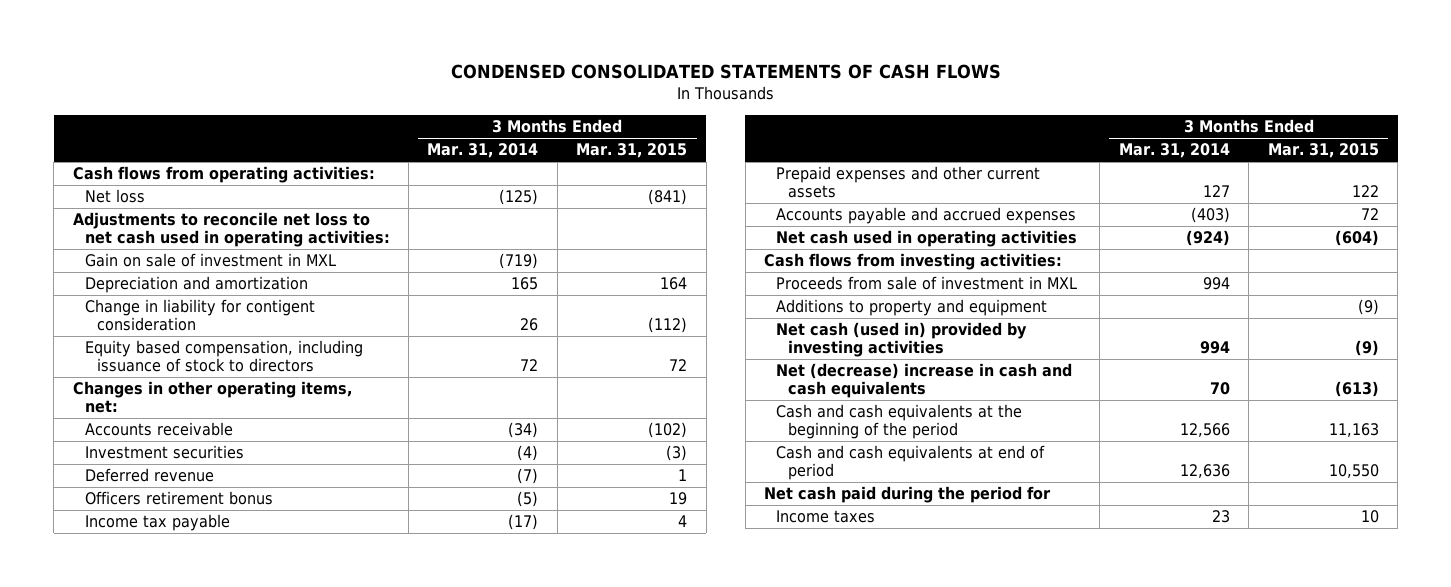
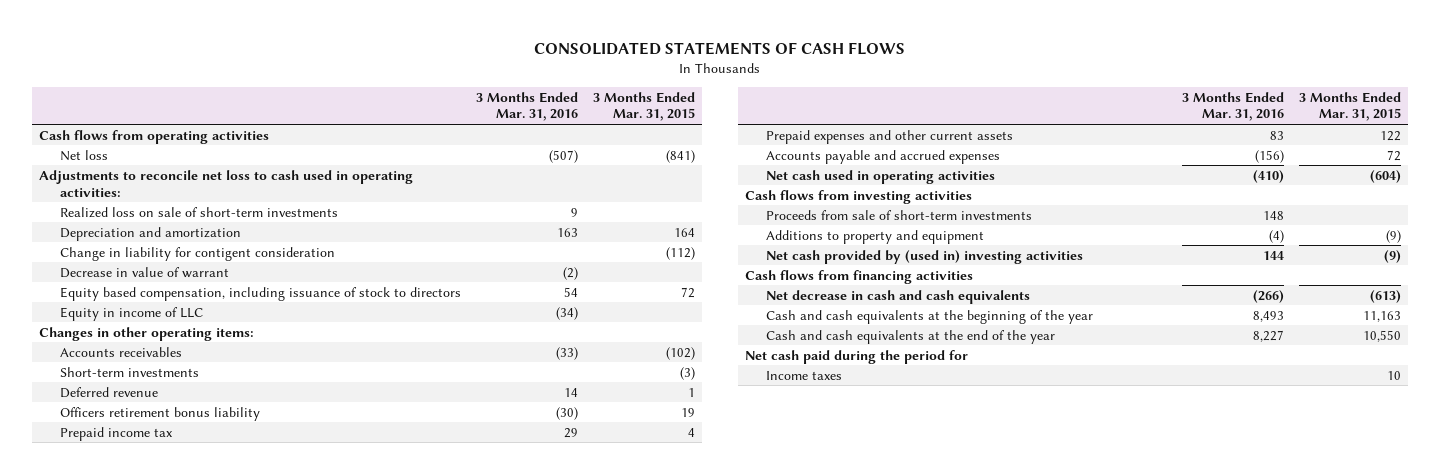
- CONDENSED CONSOLIDATED STATEMENTS OF CASH FLOWS
+ CONSOLIDATED STATEMENTS OF CASH FLOWS
- | 3 Months Ended Mar. 31, 2014 | 3 Months Ended Mar. 31, 2015
+ | 3 Months Ended Mar. 31, 2016 | 3 Months Ended Mar. 31, 2015
- Cash flows from operating activities:
+ Cash flows from operating activities
- Adjustments to reconcile net loss to net cash used in operating activities:
- Gain on sale of investment in MXL | (719) |
+ Adjustments to reconcile net loss to cash used in operating activities:
+ Realized loss on sale of short-term investments | 9 |
+ Decrease in value of warrant | (2) |
- Changes in other operating items, net:
- Accounts receivable | (34) | (102)
- Investment securities | (4) | (3)
+ Equity in income of LLC | (34) |
+ Changes in other operating items:
+ Accounts receivables | (33) | (102)
+ Short-term investments | | (3)
- Officers retirement bonus | (5) | 19
- Income tax payable | (17) | 4
+ Officers retirement bonus liability | (30) | 19
+ Prepaid income tax | 29 | 4
- Cash flows from investing activities:
- Proceeds from sale of investment in MXL | 994 |
+ Cash flows from investing activities
+ Proceeds from sale of short-term investments | 148 |
- Net cash (used in) provided by investing activities | 994 | (9)
- Net (decrease) increase in cash and cash equivalents | 70 | (613)
- Cash and cash equivalents at the beginning of the period | 12,566 | 11,163
- Cash and cash equivalents at end of period | 12,636 | 10,550
+ Net cash provided by (used in) investing activities | 144 | (9)
+ Cash flows from financing activities
+ Net decrease in cash and cash equivalents | (266) | (613)
+ Cash and cash equivalents at the beginning of the year | 8,493 | 11,163
+ Cash and cash equivalents at the end of the year | 8,227 | 10,550

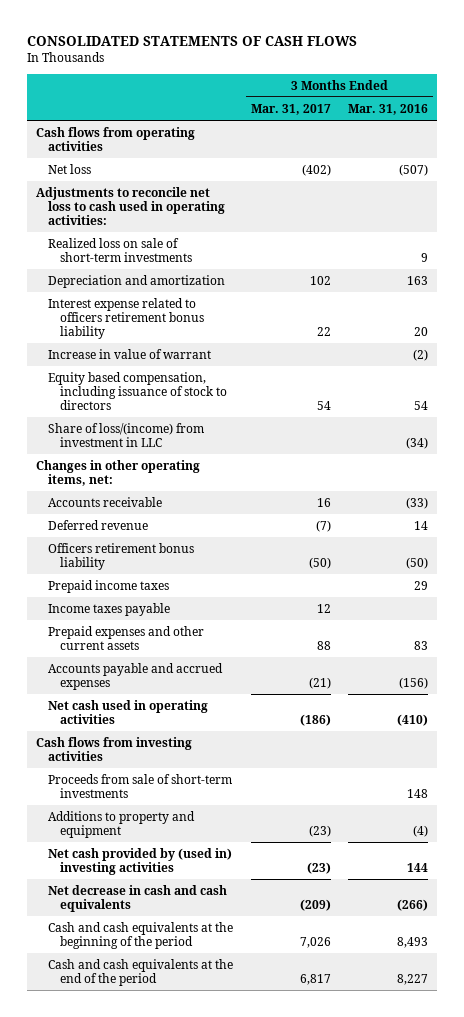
- | 3 Months Ended Mar. 31, 2016 | 3 Months Ended Mar. 31, 2015
+ | 3 Months Ended Mar. 31, 2017 | 3 Months Ended Mar. 31, 2016
- Change in liability for contigent consideration | | (112)
- Decrease in value of warrant | (2) |
+ Interest expense related to officers retirement bonus liability | 22 | 20
+ Increase in value of warrant | | (2)
- Equity in income of LLC | (34) |
- Changes in other operating items:
- Accounts receivables | (33) | (102)
- Short-term investments | | (3)
+ Share of loss/(income) from investment in LLC | | (34)
+ Changes in other operating items, net:
+ Accounts receivable | 16 | (33)
- Officers retirement bonus liability | (30) | 19
- Prepaid income tax | 29 | 4
+ Officers retirement bonus liability | (50) | (50)
+ Prepaid income taxes | | 29
+ Income taxes payable | 12 |
- Cash flows from financing activities
- Cash and cash equivalents at the beginning of the year | 8,493 | 11,163
- Cash and cash equivalents at the end of the year | 8,227 | 10,550
- Net cash paid during the period for
- Income taxes | | 10
+ Cash and cash equivalents at the beginning of the period | 7,026 | 8,493
+ Cash and cash equivalents at the end of the period | 6,817 | 8,227

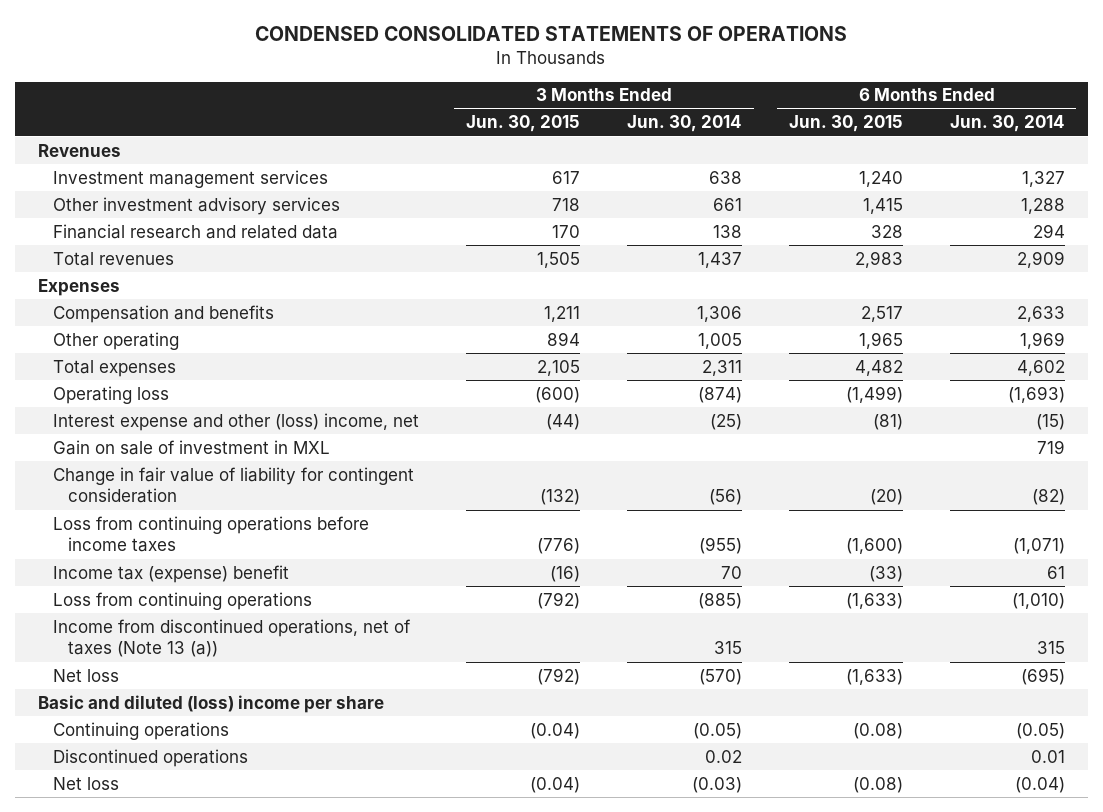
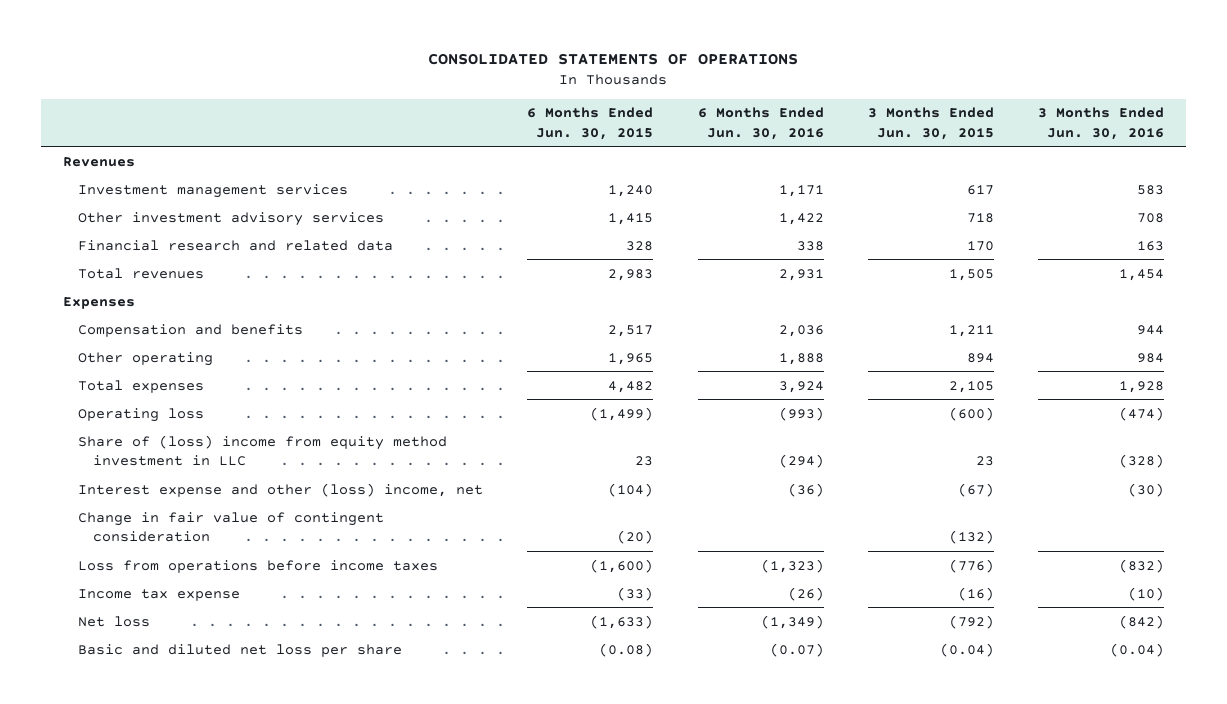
- CONDENSED CONSOLIDATED STATEMENTS OF OPERATIONS
+ CONSOLIDATED STATEMENTS OF OPERATIONS
- | 3 Months Ended Jun. 30, 2015 | 3 Months Ended Jun. 30, 2014 | 6 Months Ended Jun. 30, 2015 | 6 Months Ended Jun. 30, 2014
+ | 6 Months Ended Jun. 30, 2015 | 6 Months Ended Jun. 30, 2016 | 3 Months Ended Jun. 30, 2015 | 3 Months Ended Jun. 30, 2016
- Interest expense and other (loss) income, net | (44) | (25) | (81) | (15)
- Gain on sale of investment in MXL | | | | 719
- Change in fair value of liability for contingent consideration | (132) | (56) | (20) | (82)
- Loss from continuing operations before income taxes | (776) | (955) | (1,600) | (1,071)
- Income tax (expense) benefit | (16) | 70 | (33) | 61
- Loss from continuing operations | (792) | (885) | (1,633) | (1,010)
- Income from discontinued operations, net of taxes (Note 13 (a)) | | 315 | | 315
+ Share of (loss) income from equity method investment in LLC | 23 | (294) | 23 | (328)
+ Interest expense and other (loss) income, net | (104) | (36) | (67) | (30)
+ Change in fair value of contingent consideration | (20) | | (132) |
+ Loss from operations before income taxes | (1,600) | (1,323) | (776) | (832)
+ Income tax expense | (33) | (26) | (16) | (10)
- Basic and diluted (loss) income per share
- Continuing operations | (0.04) | (0.05) | (0.08) | (0.05)
- Discontinued operations | | 0.02 | | 0.01
- Net loss | (0.04) | (0.03) | (0.08) | (0.04)
+ Basic and diluted net loss per share | (0.08) | (0.07) | (0.04) | (0.04)

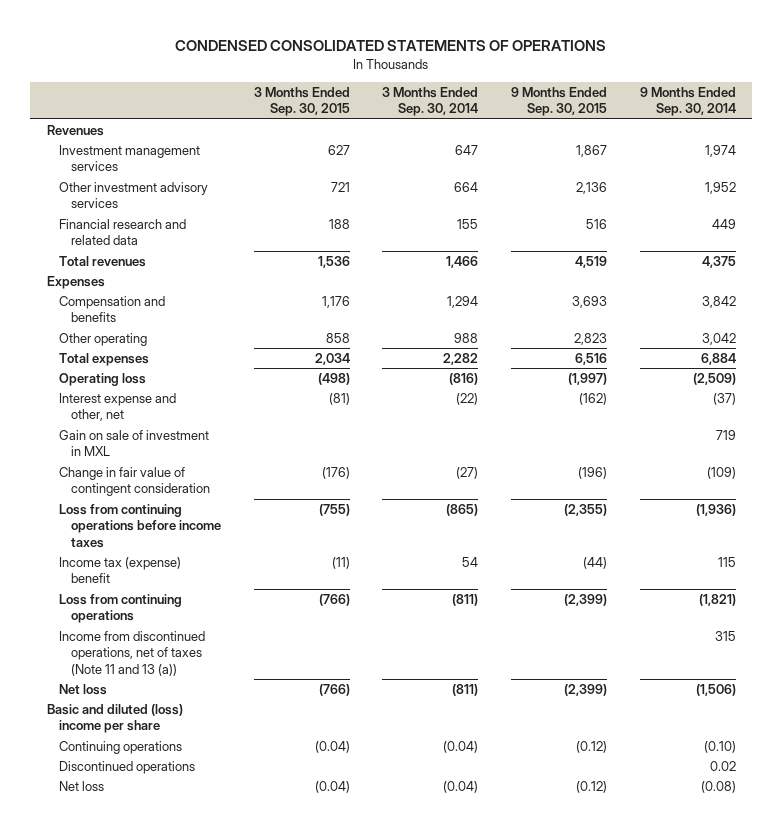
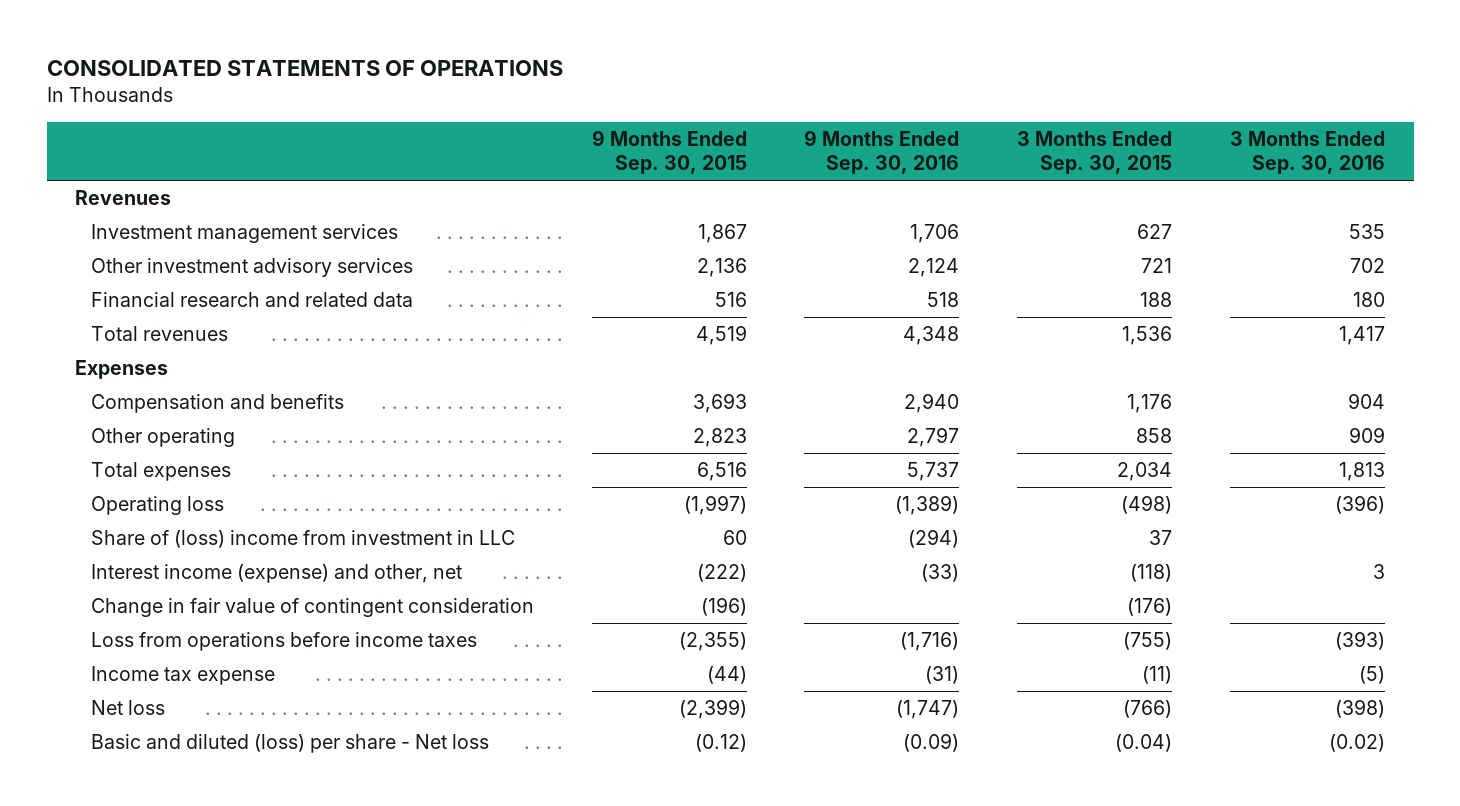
- CONDENSED CONSOLIDATED STATEMENTS OF OPERATIONS
+ CONSOLIDATED STATEMENTS OF OPERATIONS
- | 3 Months Ended Sep. 30, 2015 | 3 Months Ended Sep. 30, 2014 | 9 Months Ended Sep. 30, 2015 | 9 Months Ended Sep. 30, 2014
+ | 9 Months Ended Sep. 30, 2015 | 9 Months Ended Sep. 30, 2016 | 3 Months Ended Sep. 30, 2015 | 3 Months Ended Sep. 30, 2016
- Interest expense and other, net | (81) | (22) | (162) | (37)
- Gain on sale of investment in MXL | | | | 719
+ Share of (loss) income from investment in LLC | 60 | (294) | 37 |
+ Interest income (expense) and other, net | (222) | (33) | (118) | 3
- Loss from continuing operations before income taxes | (755) | (865) | (2,355) | (1,936)
- Income tax (expense) benefit | (11) | 54 | (44) | 115
- Loss from continuing operations | (766) | (811) | (2,399) | (1,821)
- Income from discontinued operations, net of taxes (Note 11 and 13 (a)) | | | | 315
+ Loss from operations before income taxes | (2,355) | (1,716) | (755) | (393)
+ Income tax expense | (44) | (31) | (11) | (5)
- Basic and diluted (loss) income per share
- Continuing operations | (0.04) | (0.04) | (0.12) | (0.10)
- Discontinued operations | | | | 0.02
- Net loss | (0.04) | (0.04) | (0.12) | (0.08)
+ Basic and diluted (loss) per share - Net loss | (0.12) | (0.09) | (0.04) | (0.02)

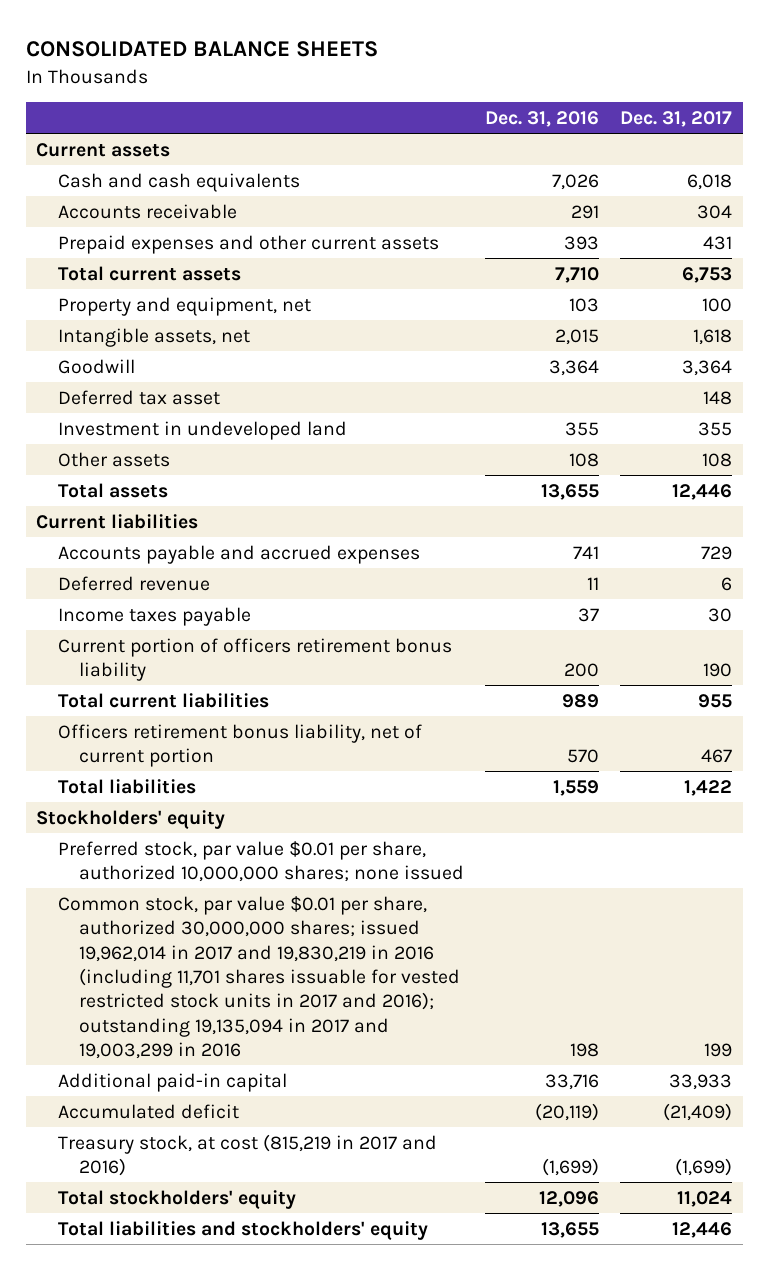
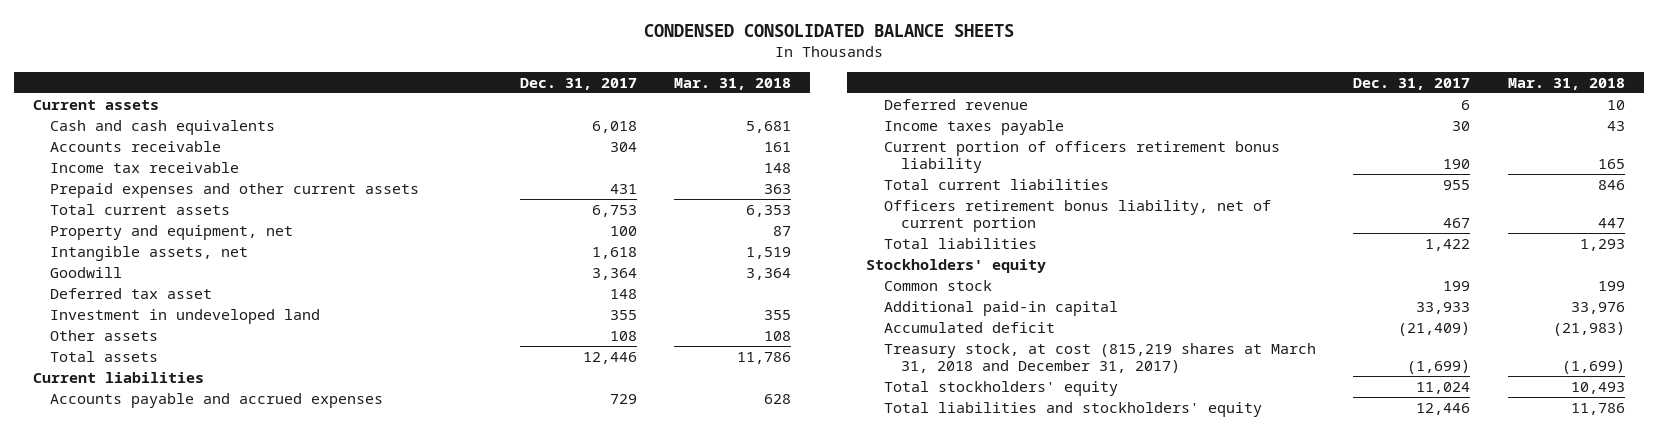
- CONSOLIDATED BALANCE SHEETS
+ CONDENSED CONSOLIDATED BALANCE SHEETS
- | Dec. 31, 2016 | Dec. 31, 2017
+ | Dec. 31, 2017 | Mar. 31, 2018
+ Income tax receivable | | 148
- Preferred stock, par value $0.01 per share, authorized 10,000,000 shares; none issued
- Common stock, par value $0.01 per share, authorized 30,000,000 shares; issued 19,962,014 in 2017 and 19,830,219 in 2016 (including 11,701 shares issuable for vested restricted stock units in 2017 and 2016); outstanding 19,135,094 in 2017 and 19,003,299 in 2016 | 198 | 199
+ Common stock | 199 | 199
- Treasury stock, at cost (815,219 in 2017 and 2016) | (1,699) | (1,699)
+ Treasury stock, at cost (815,219 shares at March 31, 2018 and December 31, 2017) | (1,699) | (1,699)

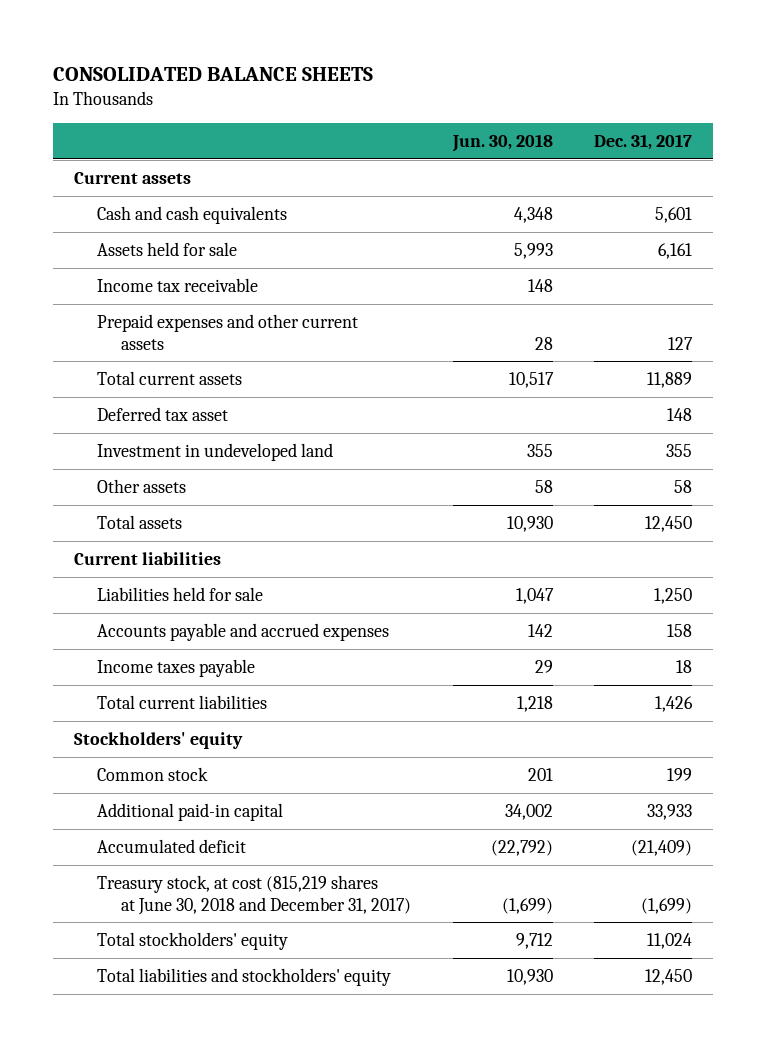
- CONDENSED CONSOLIDATED BALANCE SHEETS
+ CONSOLIDATED BALANCE SHEETS
- | Dec. 31, 2017 | Mar. 31, 2018
+ | Jun. 30, 2018 | Dec. 31, 2017
- Cash and cash equivalents | 6,018 | 5,681
- Accounts receivable | 304 | 161
+ Cash and cash equivalents | 4,348 | 5,601
+ Assets held for sale | 5,993 | 6,161
- Prepaid expenses and other current assets | 431 | 363
- Total current assets | 6,753 | 6,353
- Property and equipment, net | 100 | 87
- Intangible assets, net | 1,618 | 1,519
- Goodwill | 3,364 | 3,364
+ Prepaid expenses and other current assets | 28 | 127
+ Total current assets | 10,517 | 11,889
- Other assets | 108 | 108
- Total assets | 12,446 | 11,786
+ Other assets | 58 | 58
+ Total assets | 10,930 | 12,450
- Accounts payable and accrued expenses | 729 | 628
- Deferred revenue | 6 | 10
- Income taxes payable | 30 | 43
- Current portion of officers retirement bonus liability | 190 | 165
- Total current liabilities | 955 | 846
- Officers retirement bonus liability, net of current portion | 467 | 447
- Total liabilities | 1,422 | 1,293
+ Liabilities held for sale | 1,047 | 1,250
+ Accounts payable and accrued expenses | 142 | 158
+ Income taxes payable | 29 | 18
+ Total current liabilities | 1,218 | 1,426
- Treasury stock, at cost (815,219 shares at March 31, 2018 and December 31, 2017) | (1,699) | (1,699)
+ Treasury stock, at cost (815,219 shares at June 30, 2018 and December 31, 2017) | (1,699) | (1,699)
- Total liabilities and stockholders' equity | 12,446 | 11,786
+ Total liabilities and stockholders' equity | 10,930 | 12,450

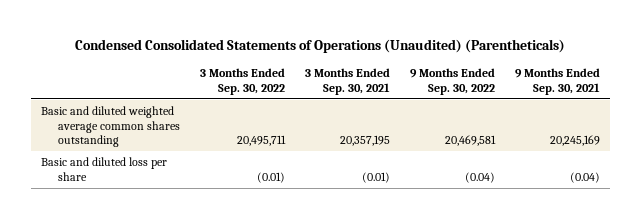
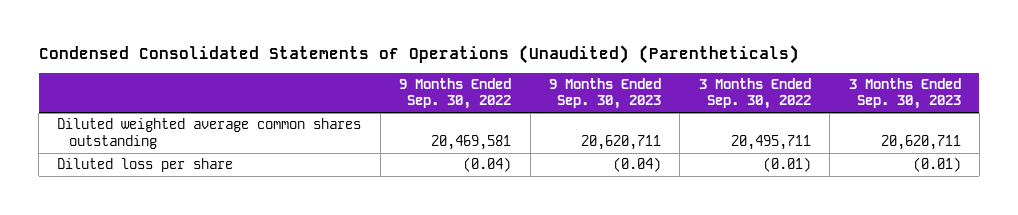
- | 3 Months Ended Sep. 30, 2022 | 3 Months Ended Sep. 30, 2021 | 9 Months Ended Sep. 30, 2022 | 9 Months Ended Sep. 30, 2021
+ | 9 Months Ended Sep. 30, 2022 | 9 Months Ended Sep. 30, 2023 | 3 Months Ended Sep. 30, 2022 | 3 Months Ended Sep. 30, 2023
- Basic and diluted weighted average common shares outstanding | 20,495,711 | 20,357,195 | 20,469,581 | 20,245,169
- Basic and diluted loss per share | (0.01) | (0.01) | (0.04) | (0.04)
+ Diluted weighted average common shares outstanding | 20,469,581 | 20,620,711 | 20,495,711 | 20,620,711
+ Diluted loss per share | (0.04) | (0.04) | (0.01) | (0.01)

